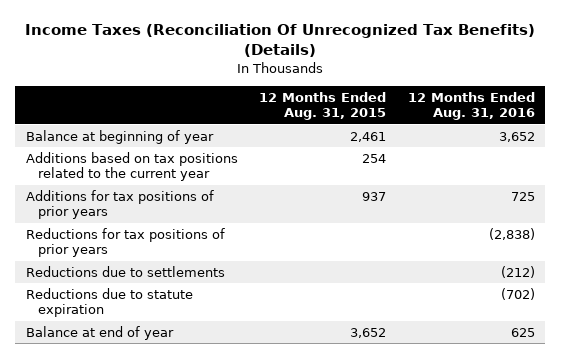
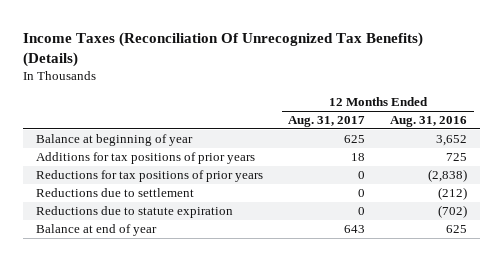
- | 12 Months Ended Aug. 31, 2015 | 12 Months Ended Aug. 31, 2016
+ | 12 Months Ended Aug. 31, 2017 | 12 Months Ended Aug. 31, 2016
- Additions based on tax positions related to the current year | 254 |
- Reductions due to settlements | | (212)
+ Reductions due to settlement | 0 | (212)

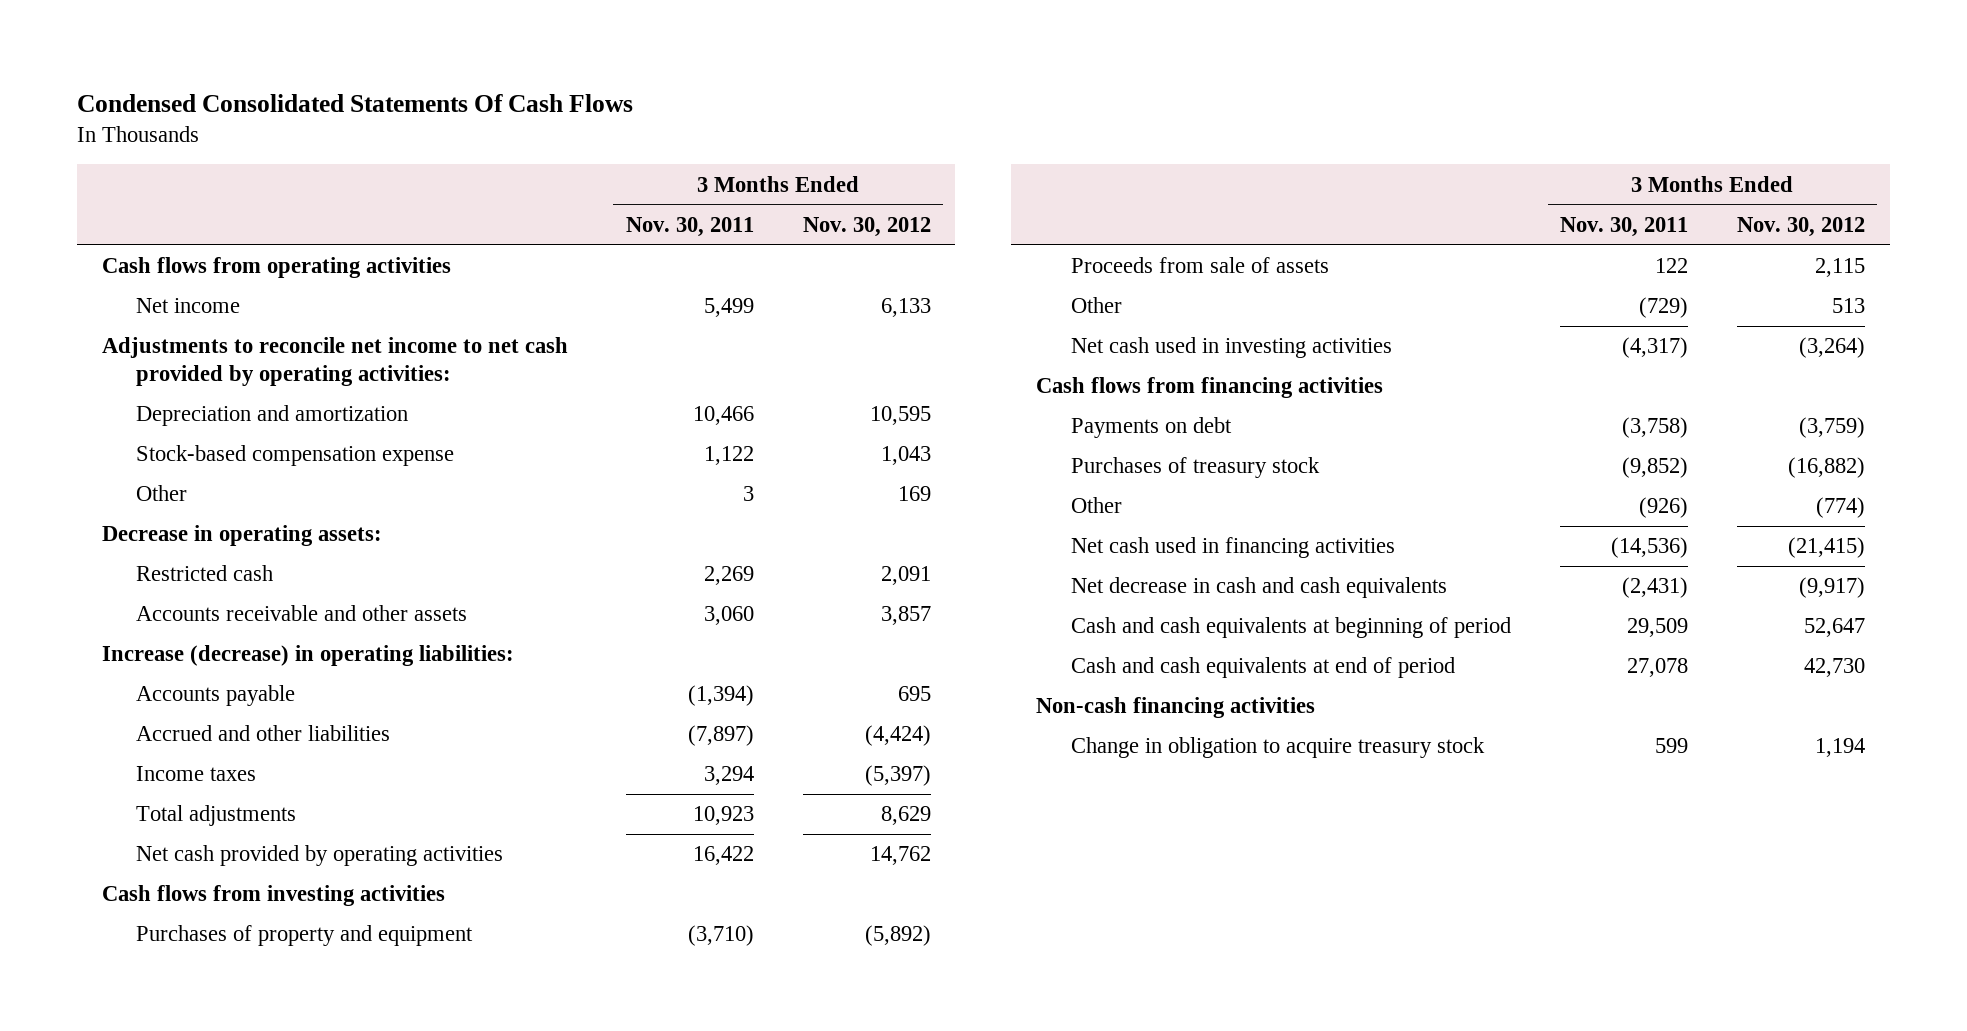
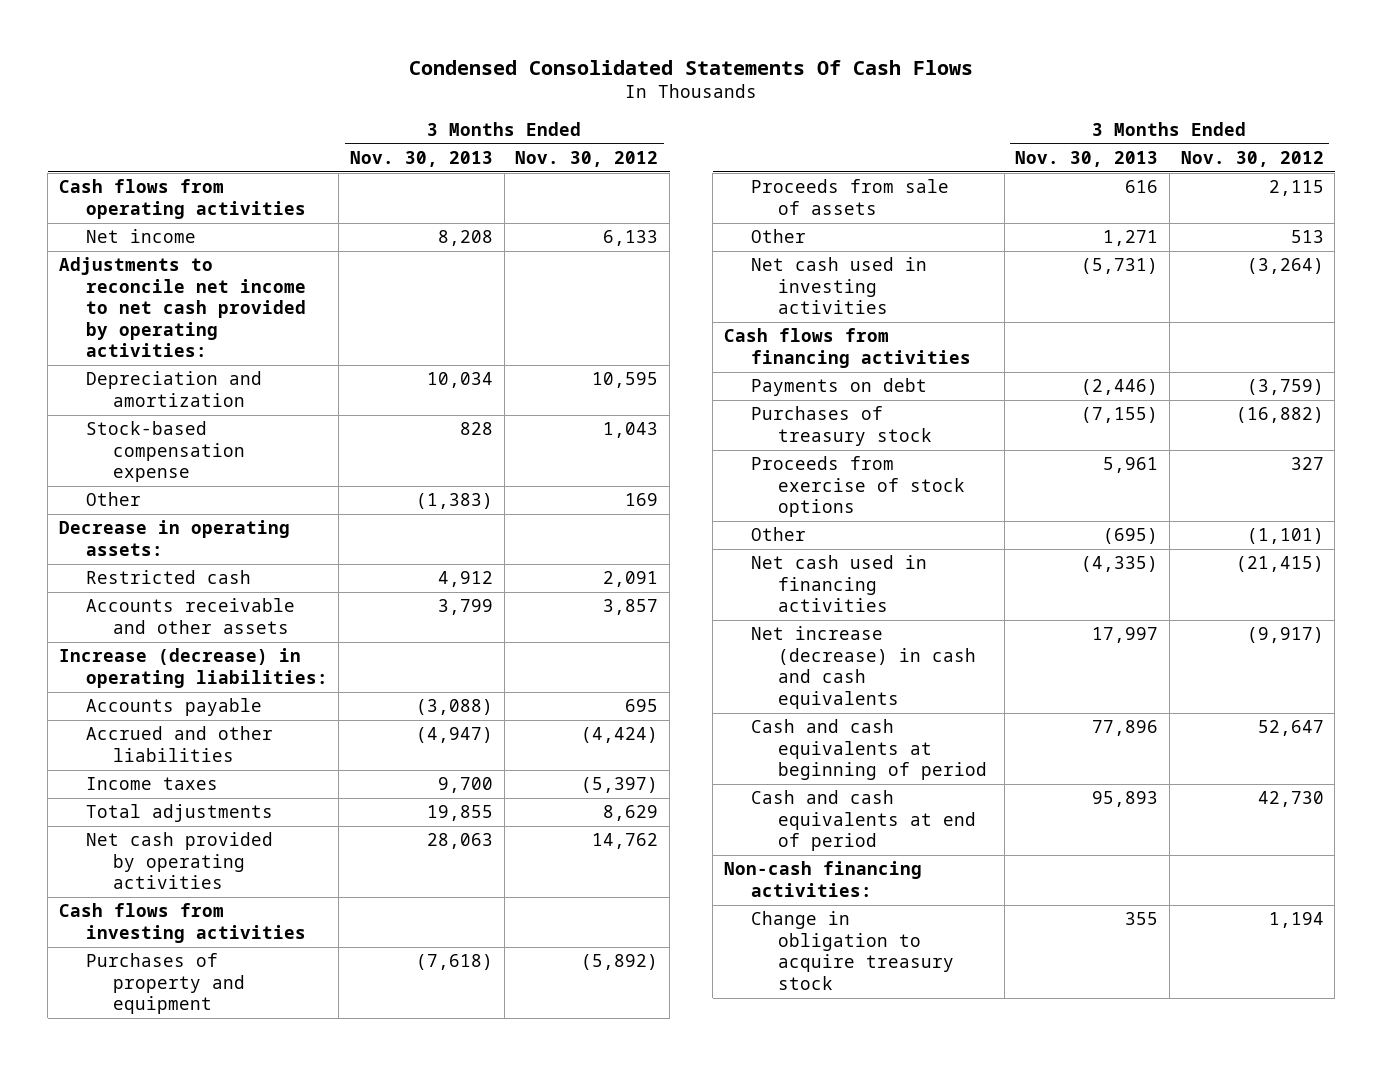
- | 3 Months Ended Nov. 30, 2011 | 3 Months Ended Nov. 30, 2012
+ | 3 Months Ended Nov. 30, 2013 | 3 Months Ended Nov. 30, 2012
- Other | (926) | (774)
+ Proceeds from exercise of stock options | 5,961 | 327
+ Other | (695) | (1,101)
- Net decrease in cash and cash equivalents | (2,431) | (9,917)
+ Net increase (decrease) in cash and cash equivalents | 17,997 | (9,917)
- Non-cash financing activities
+ Non-cash financing activities:

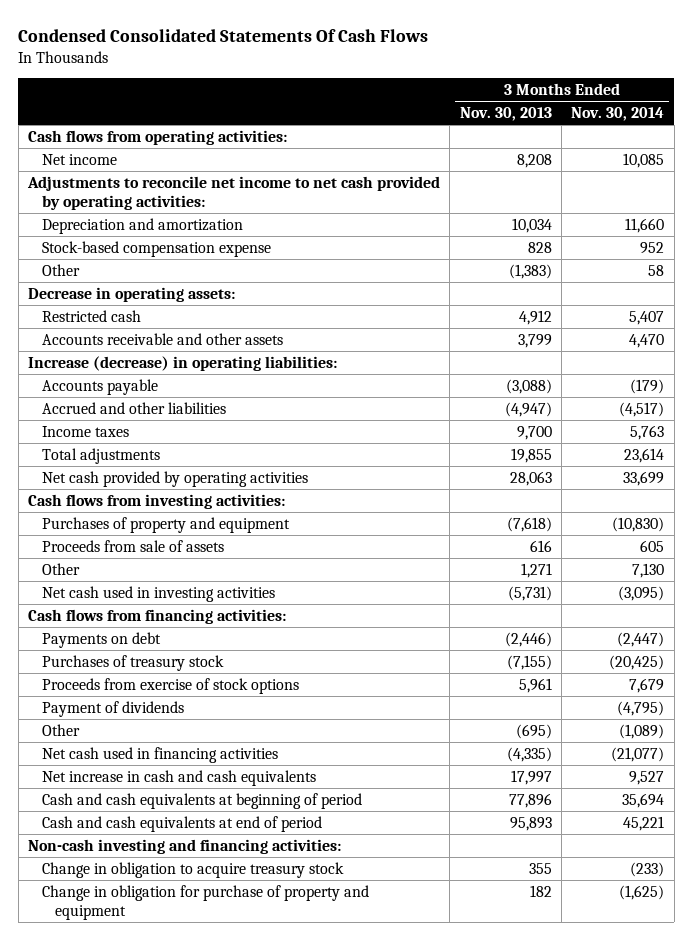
- | 3 Months Ended Nov. 30, 2013 | 3 Months Ended Nov. 30, 2012
+ | 3 Months Ended Nov. 30, 2013 | 3 Months Ended Nov. 30, 2014
- Cash flows from operating activities
+ Cash flows from operating activities:
- Cash flows from investing activities
+ Cash flows from investing activities:
- Cash flows from financing activities
+ Cash flows from financing activities:
+ Payment of dividends | | (4,795)
- Net increase (decrease) in cash and cash equivalents | 17,997 | (9,917)
+ Net increase in cash and cash equivalents | 17,997 | 9,527
- Non-cash financing activities:
+ Non-cash investing and financing activities:
+ Change in obligation for purchase of property and equipment | 182 | (1,625)

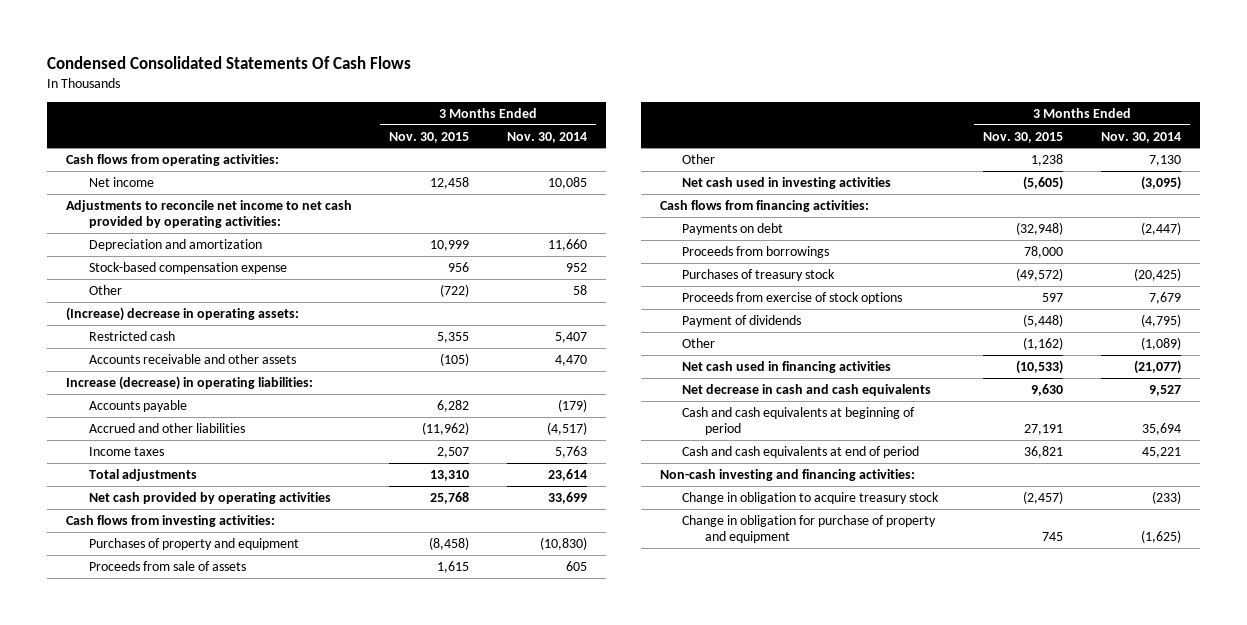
- | 3 Months Ended Nov. 30, 2013 | 3 Months Ended Nov. 30, 2014
+ | 3 Months Ended Nov. 30, 2015 | 3 Months Ended Nov. 30, 2014
- Decrease in operating assets:
+ (Increase) decrease in operating assets:
+ Proceeds from borrowings | 78,000 |
- Net increase in cash and cash equivalents | 17,997 | 9,527
+ Net decrease in cash and cash equivalents | 9,630 | 9,527

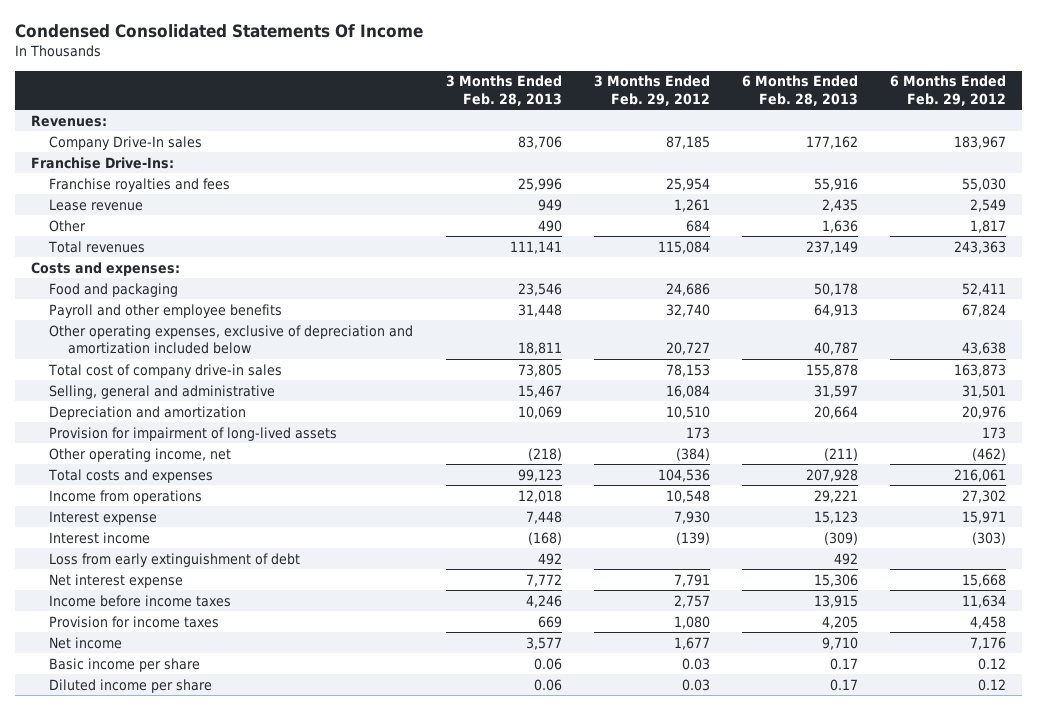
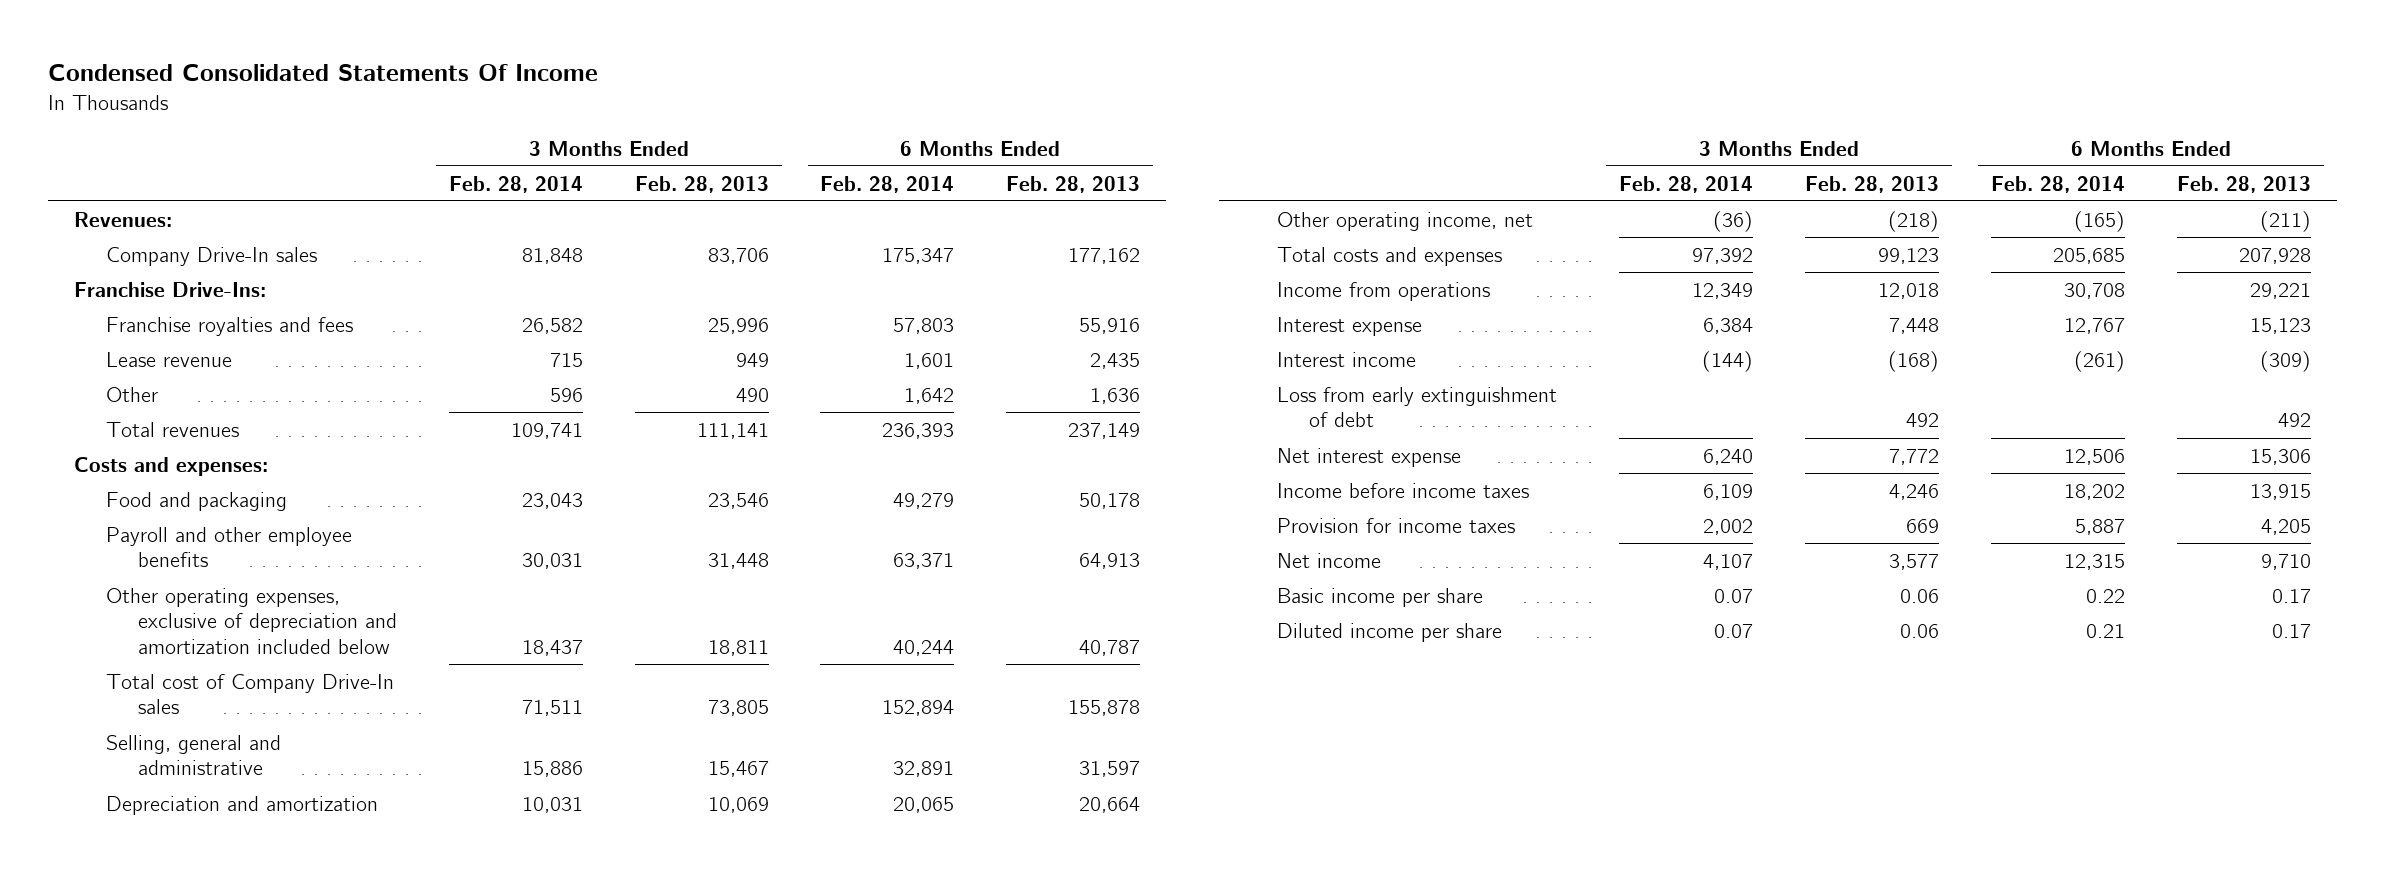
- | 3 Months Ended Feb. 28, 2013 | 3 Months Ended Feb. 29, 2012 | 6 Months Ended Feb. 28, 2013 | 6 Months Ended Feb. 29, 2012
+ | 3 Months Ended Feb. 28, 2014 | 3 Months Ended Feb. 28, 2013 | 6 Months Ended Feb. 28, 2014 | 6 Months Ended Feb. 28, 2013
- Total cost of company drive-in sales | 73,805 | 78,153 | 155,878 | 163,873
+ Total cost of Company Drive-In sales | 71,511 | 73,805 | 152,894 | 155,878
- Provision for impairment of long-lived assets | | 173 | | 173

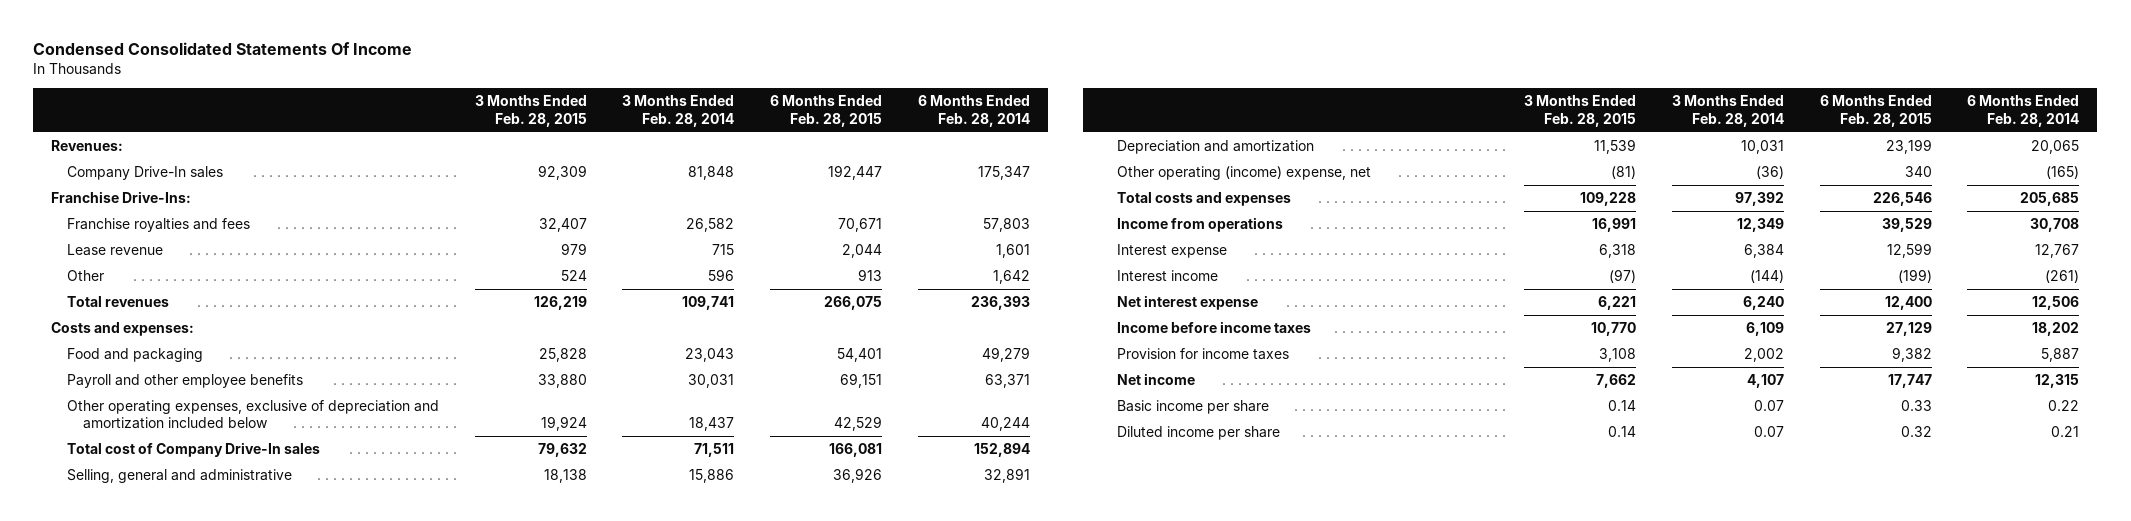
- | 3 Months Ended Feb. 28, 2014 | 3 Months Ended Feb. 28, 2013 | 6 Months Ended Feb. 28, 2014 | 6 Months Ended Feb. 28, 2013
+ | 3 Months Ended Feb. 28, 2015 | 3 Months Ended Feb. 28, 2014 | 6 Months Ended Feb. 28, 2015 | 6 Months Ended Feb. 28, 2014
- Other operating income, net | (36) | (218) | (165) | (211)
+ Other operating (income) expense, net | (81) | (36) | 340 | (165)
- Loss from early extinguishment of debt | | 492 | | 492

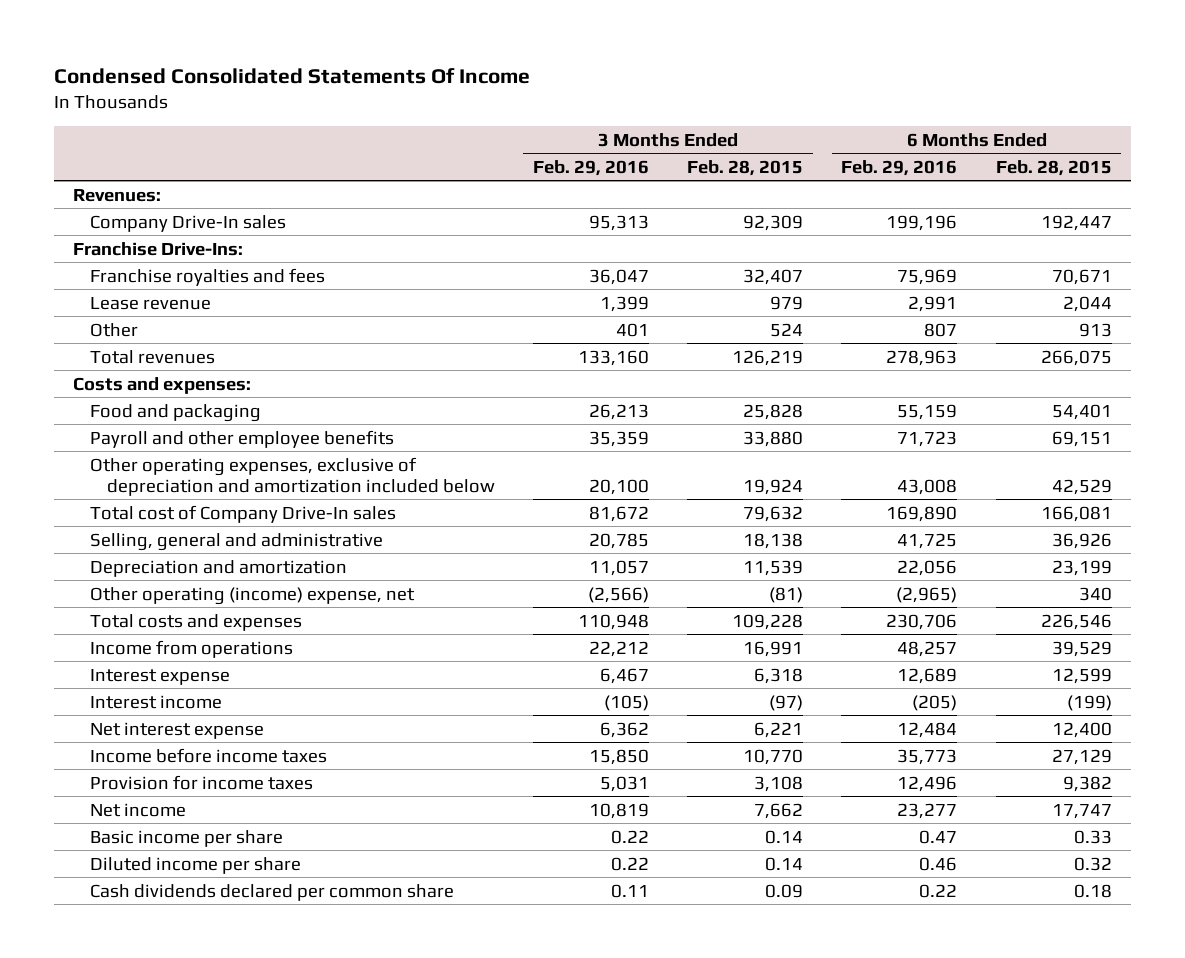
- | 3 Months Ended Feb. 28, 2015 | 3 Months Ended Feb. 28, 2014 | 6 Months Ended Feb. 28, 2015 | 6 Months Ended Feb. 28, 2014
+ | 3 Months Ended Feb. 29, 2016 | 3 Months Ended Feb. 28, 2015 | 6 Months Ended Feb. 29, 2016 | 6 Months Ended Feb. 28, 2015
+ Cash dividends declared per common share | 0.11 | 0.09 | 0.22 | 0.18

